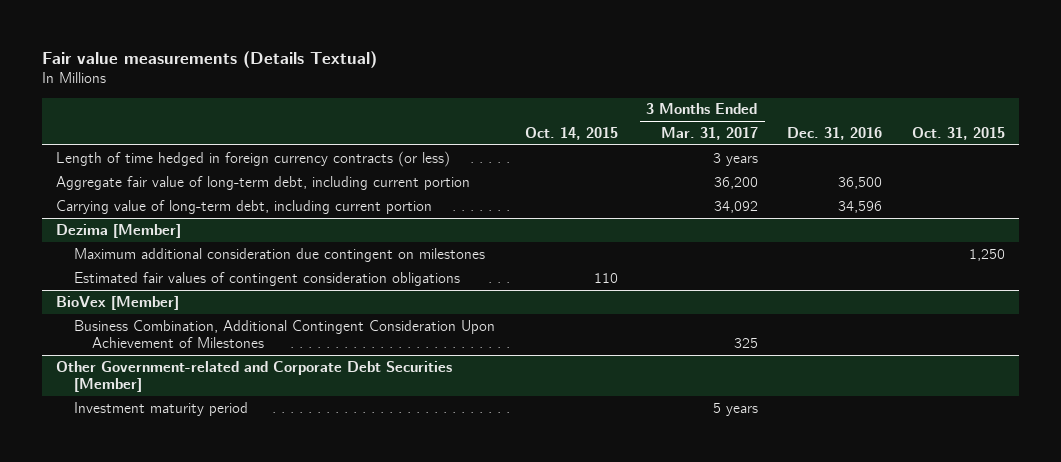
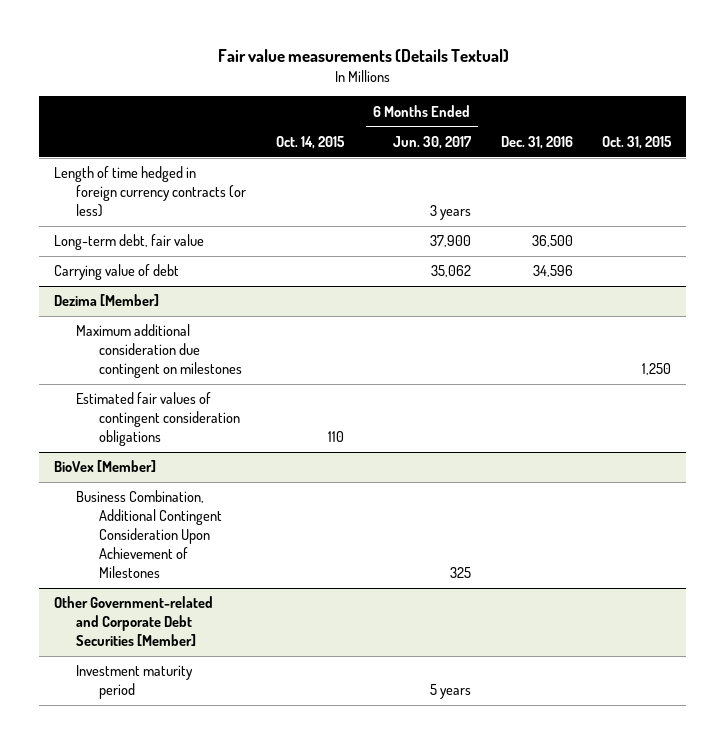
- | Oct. 14, 2015 | 3 Months Ended Mar. 31, 2017 | Dec. 31, 2016 | Oct. 31, 2015
+ | Oct. 14, 2015 | 6 Months Ended Jun. 30, 2017 | Dec. 31, 2016 | Oct. 31, 2015
- Aggregate fair value of long-term debt, including current portion | | 36,200 | 36,500 |
- Carrying value of long-term debt, including current portion | | 34,092 | 34,596 |
+ Long-term debt, fair value | | 37,900 | 36,500 |
+ Carrying value of debt | | 35,062 | 34,596 |

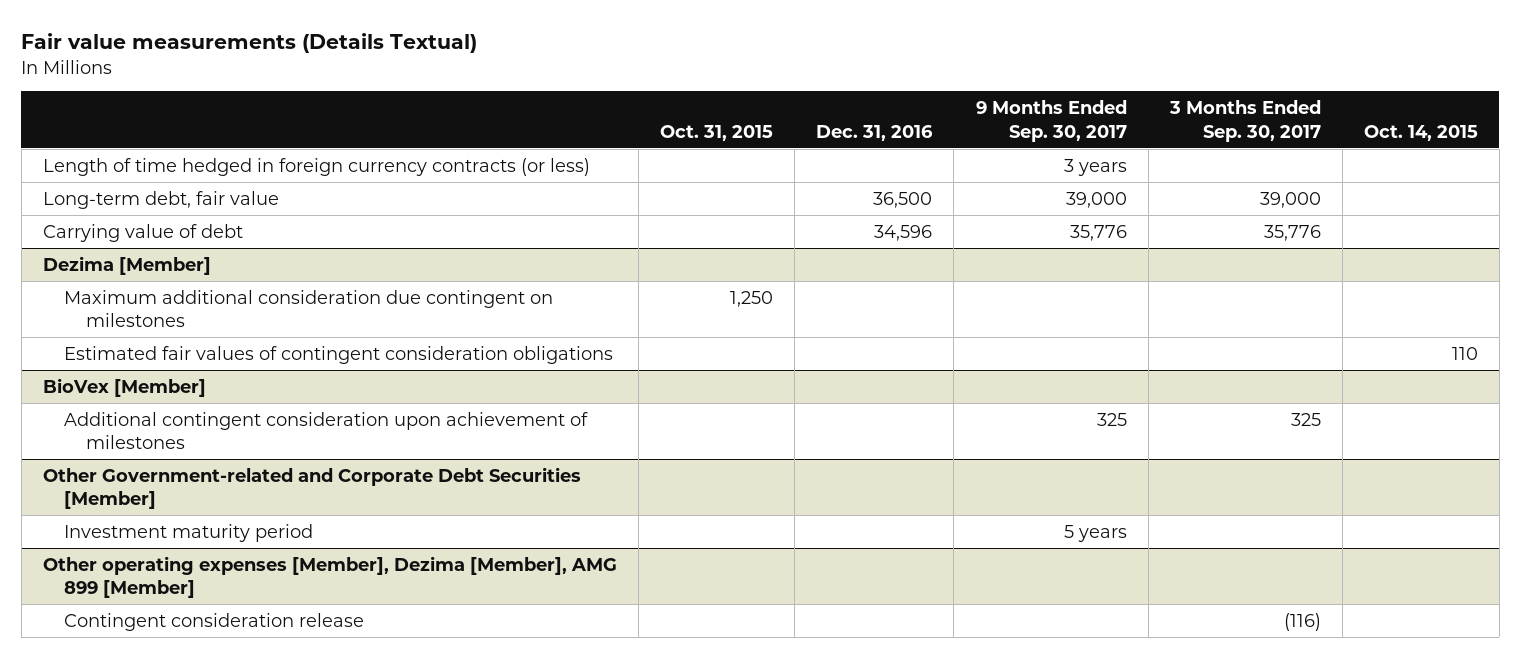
- | Oct. 14, 2015 | 6 Months Ended Jun. 30, 2017 | Dec. 31, 2016 | Oct. 31, 2015
+ | Oct. 31, 2015 | Dec. 31, 2016 | 9 Months Ended Sep. 30, 2017 | 3 Months Ended Sep. 30, 2017 | Oct. 14, 2015
@ BioVex [Member]
- Business Combination, Additional Contingent Consideration Upon Achievement of Milestones | | 325 | |
+ Additional contingent consideration upon achievement of milestones | | | 325 | 325 |
+ Other operating expenses [Member], Dezima [Member], AMG 899 [Member]
+ Contingent consideration release | | | | (116) |

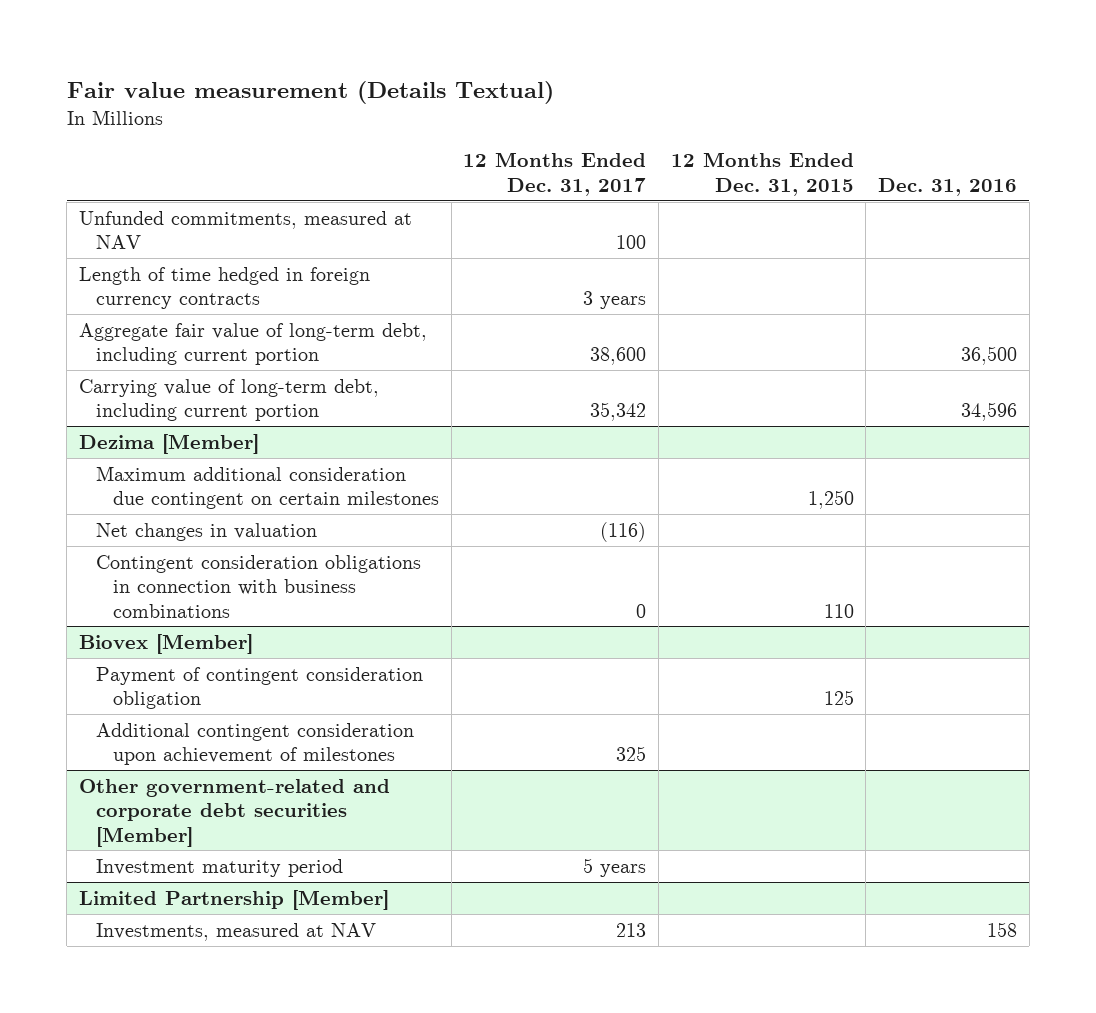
- Fair value measurements (Details Textual)
+ Fair value measurement (Details Textual)
- | Oct. 31, 2015 | Dec. 31, 2016 | 9 Months Ended Sep. 30, 2017 | 3 Months Ended Sep. 30, 2017 | Oct. 14, 2015
+ | 12 Months Ended Dec. 31, 2017 | 12 Months Ended Dec. 31, 2015 | Dec. 31, 2016
- Length of time hedged in foreign currency contracts (or less) | | | 3 years | |
- Long-term debt, fair value | | 36,500 | 39,000 | 39,000 |
- Carrying value of debt | | 34,596 | 35,776 | 35,776 |
+ Unfunded commitments, measured at NAV | 100 | |
+ Length of time hedged in foreign currency contracts | 3 years | |
+ Aggregate fair value of long-term debt, including current portion | 38,600 | | 36,500
+ Carrying value of long-term debt, including current portion | 35,342 | | 34,596
@ Dezima [Member]
- Maximum additional consideration due contingent on milestones | 1,250 | | | |
- Estimated fair values of contingent consideration obligations | | | | | 110
- BioVex [Member]
@ Dezima [Member]
+ Maximum additional consideration due contingent on certain milestones | | 1,250 |
+ Net changes in valuation | (116) | |
+ Contingent consideration obligations in connection with business combinations | 0 | 110 |
+ Biovex [Member]
+ Payment of contingent consideration obligation | | 125 |
- Other Government-related and Corporate Debt Securities [Member]
+ Other government-related and corporate debt securities [Member]
- Other operating expenses [Member], Dezima [Member], AMG 899 [Member]
- Contingent consideration release | | | | (116) |
+ Limited Partnership [Member]
+ Investments, measured at NAV | 213 | | 158

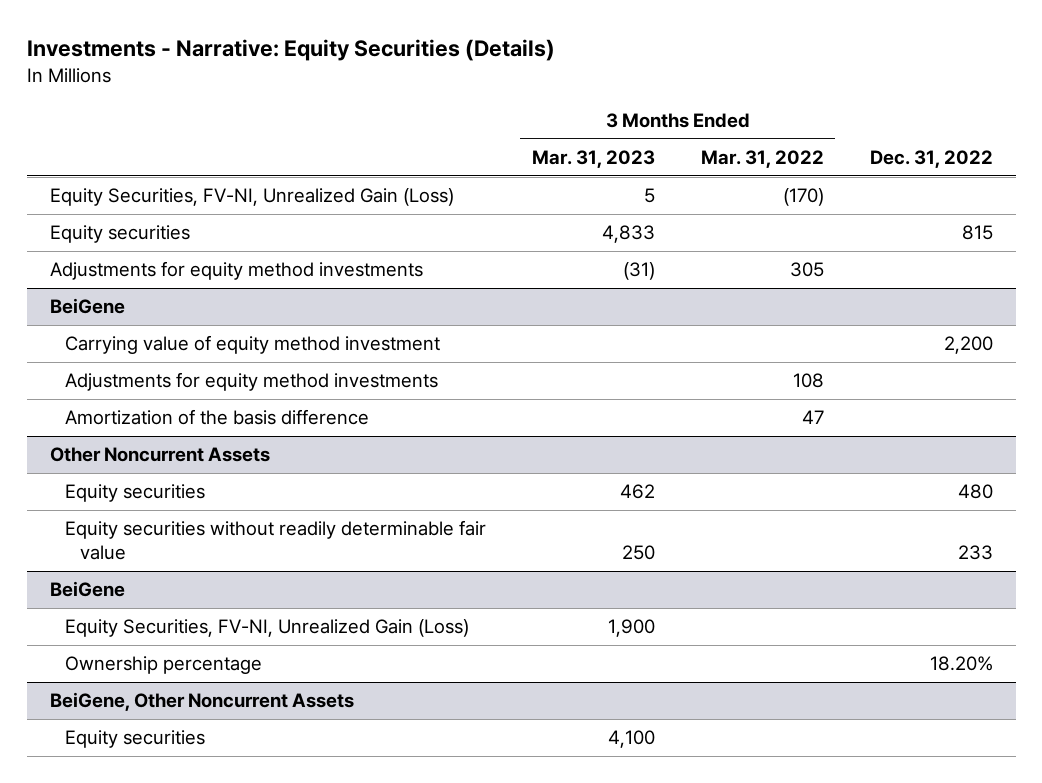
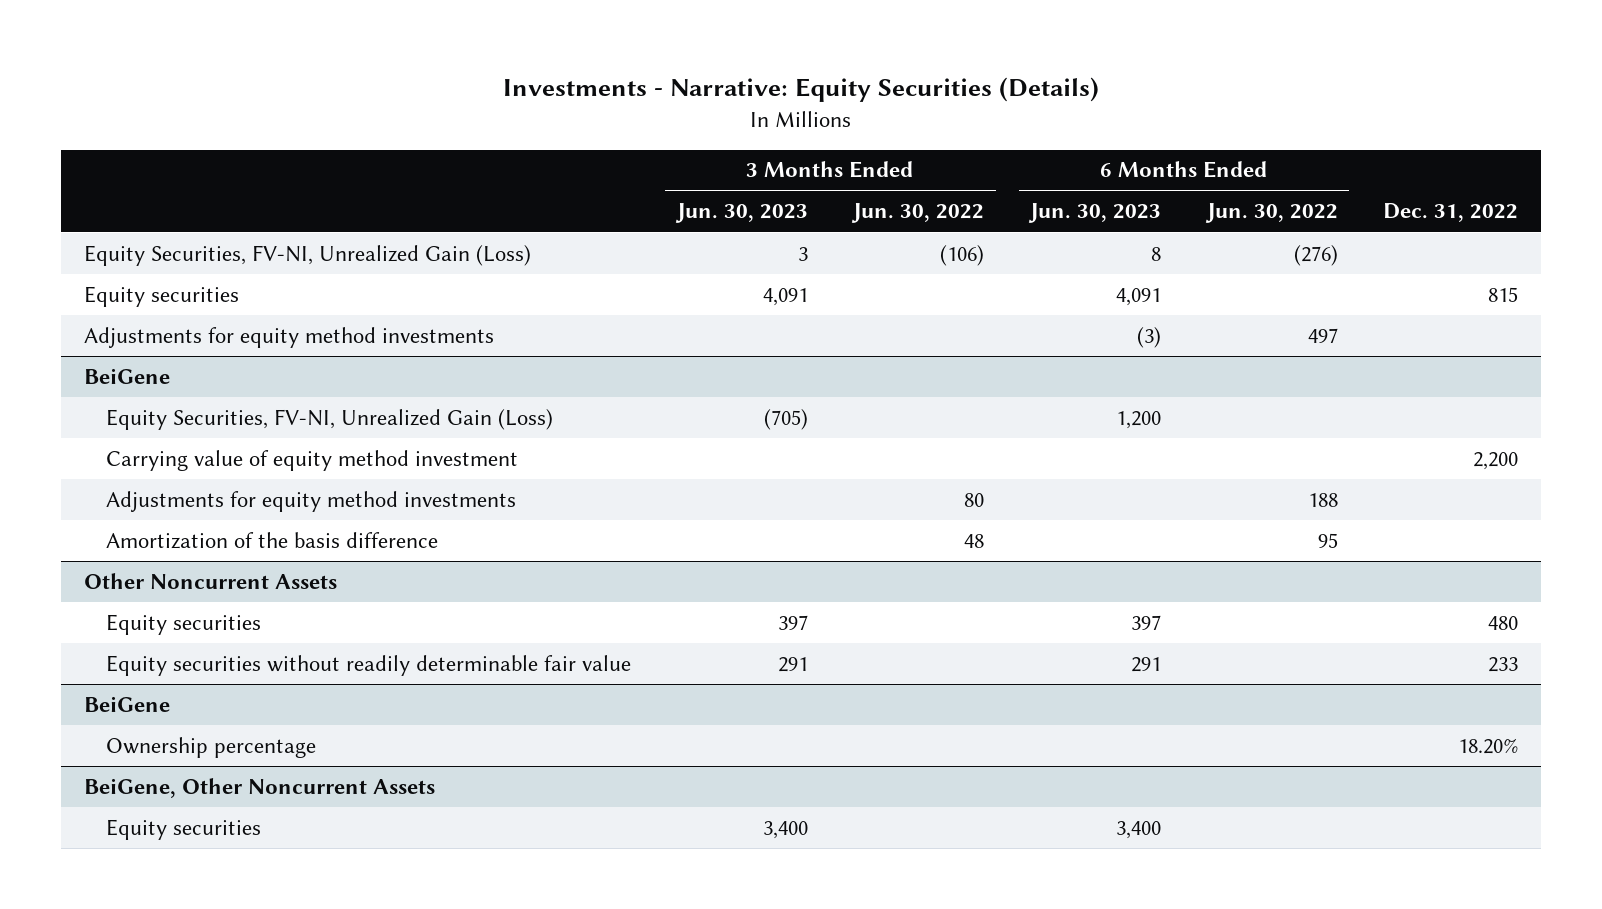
- | 3 Months Ended Mar. 31, 2023 | 3 Months Ended Mar. 31, 2022 | Dec. 31, 2022
+ | 3 Months Ended Jun. 30, 2023 | 3 Months Ended Jun. 30, 2022 | 6 Months Ended Jun. 30, 2023 | 6 Months Ended Jun. 30, 2022 | Dec. 31, 2022
@ BeiGene
moved up: Equity Securities, FV-NI, Unrealized Gain (Loss) | (705) | | 1,200 | |

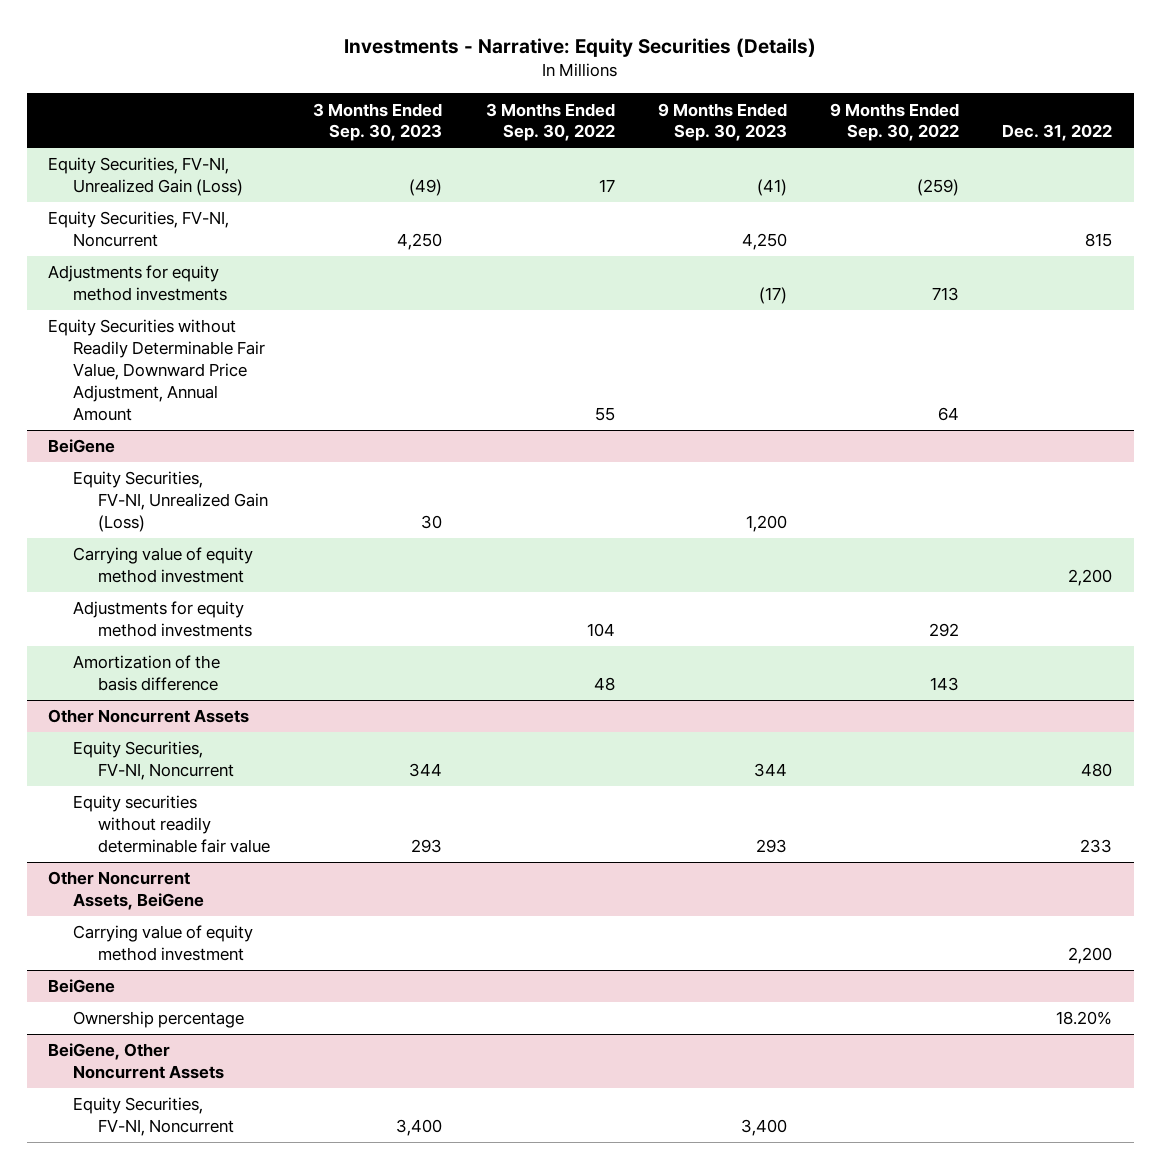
- | 3 Months Ended Jun. 30, 2023 | 3 Months Ended Jun. 30, 2022 | 6 Months Ended Jun. 30, 2023 | 6 Months Ended Jun. 30, 2022 | Dec. 31, 2022
+ | 3 Months Ended Sep. 30, 2023 | 3 Months Ended Sep. 30, 2022 | 9 Months Ended Sep. 30, 2023 | 9 Months Ended Sep. 30, 2022 | Dec. 31, 2022
- Equity securities | 4,091 | | 4,091 | | 815
+ Equity Securities, FV-NI, Noncurrent | 4,250 | | 4,250 | | 815
+ Equity Securities without Readily Determinable Fair Value, Downward Price Adjustment, Annual Amount | | 55 | | 64 |
@ Other Noncurrent Assets
- Equity securities | 397 | | 397 | | 480
+ Equity Securities, FV-NI, Noncurrent | 344 | | 344 | | 480
+ Other Noncurrent Assets, BeiGene
+ Carrying value of equity method investment | | | | | 2,200
@ BeiGene, Other Noncurrent Assets
- Equity securities | 3,400 | | 3,400 | |
+ Equity Securities, FV-NI, Noncurrent | 3,400 | | 3,400 | |

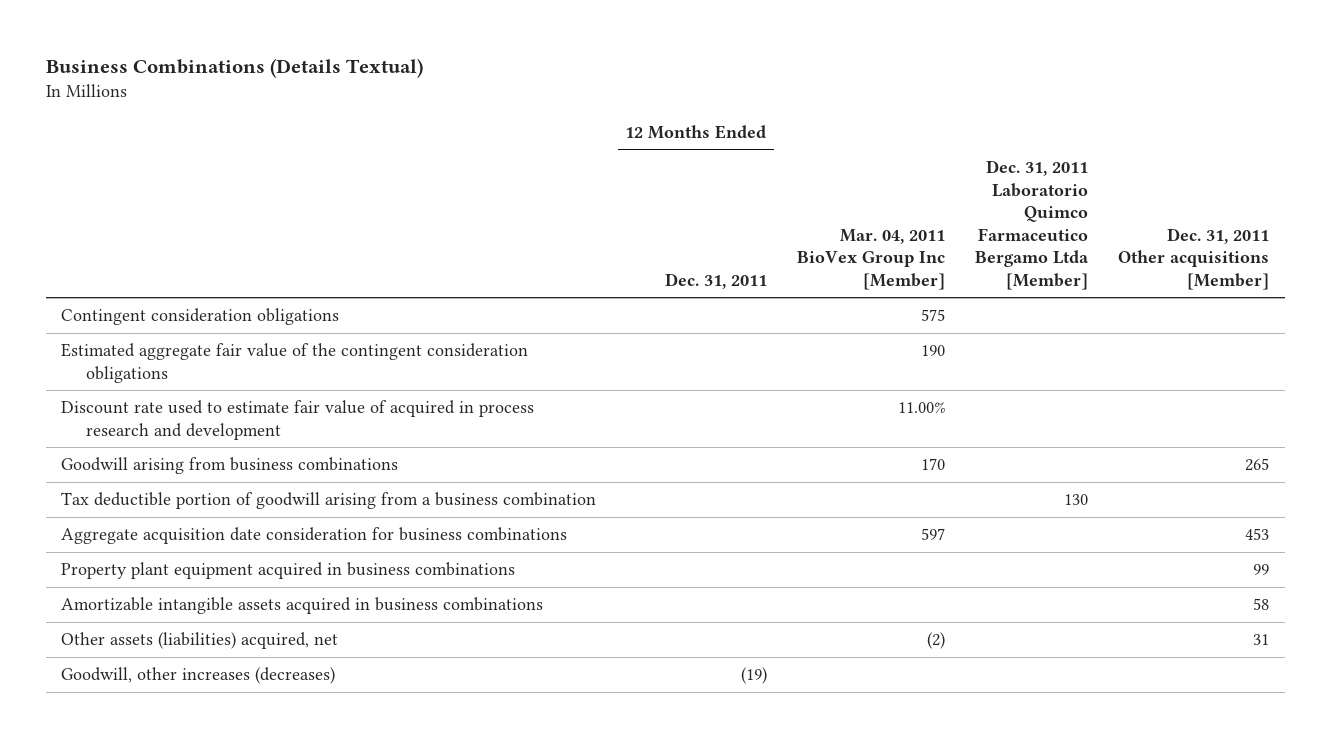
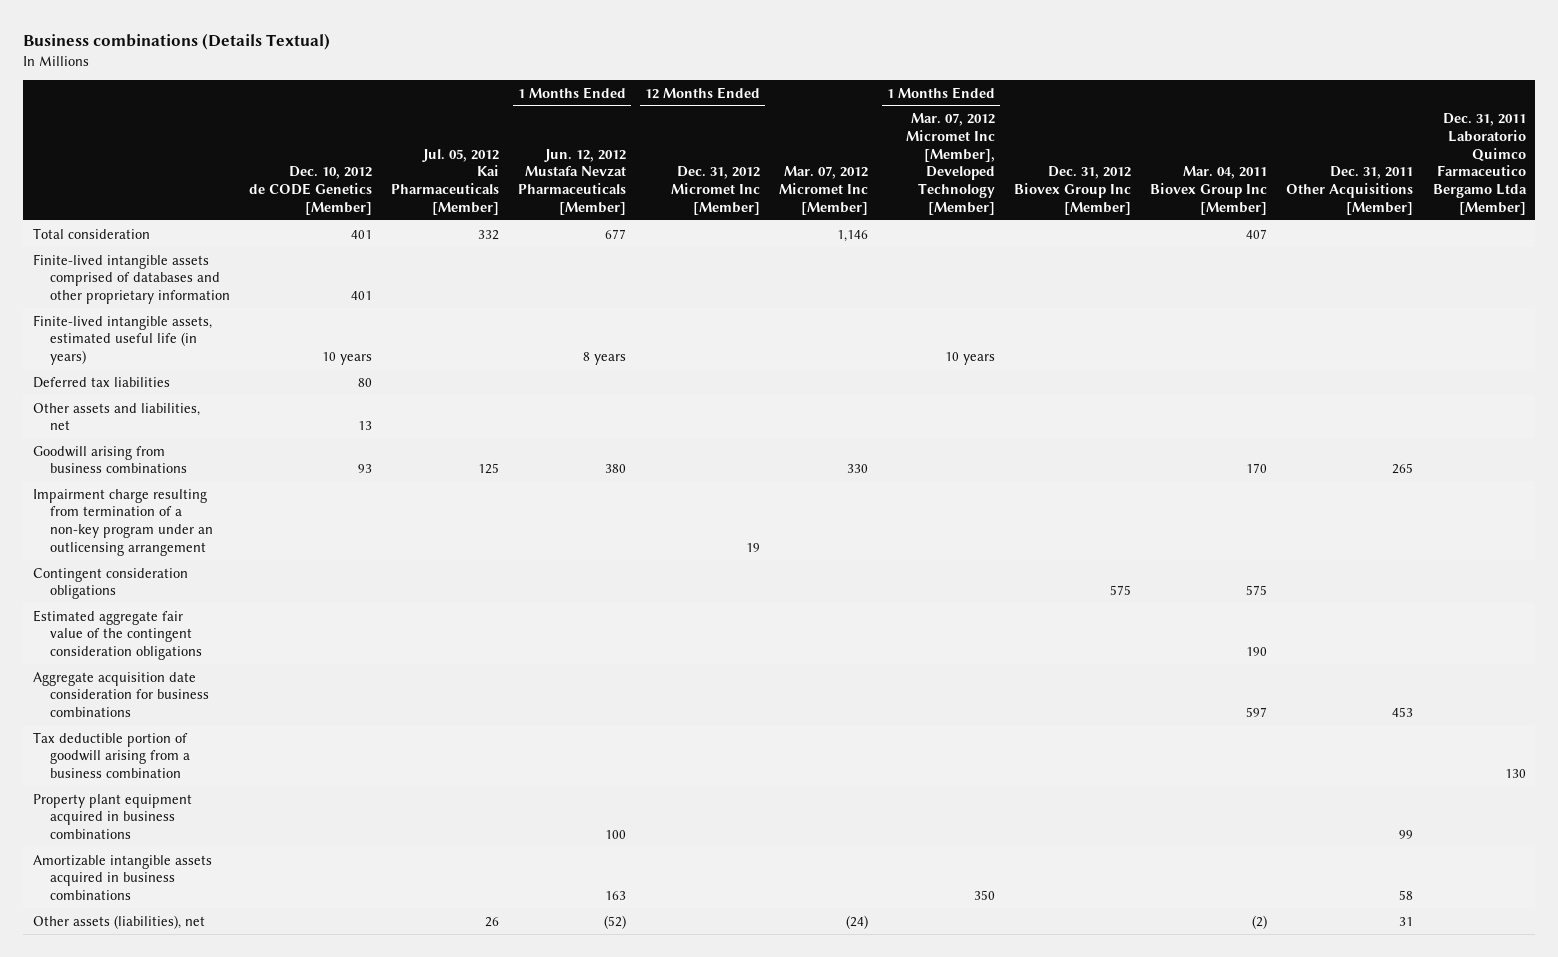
- Business Combinations (Details Textual)
+ Business combinations (Details Textual)
- | 12 Months Ended Dec. 31, 2011 | Mar. 04, 2011 BioVex Group Inc [Member] | Dec. 31, 2011 Laboratorio Quimco Farmaceutico Bergamo Ltda [Member] | Dec. 31, 2011 Other acquisitions [Member]
+ | Dec. 10, 2012 de CODE Genetics [Member] | Jul. 05, 2012 Kai Pharmaceuticals [Member] | 1 Months Ended Jun. 12, 2012 Mustafa Nevzat Pharmaceuticals [Member] | 12 Months Ended Dec. 31, 2012 Micromet Inc [Member] | Mar. 07, 2012 Micromet Inc [Member] | 1 Months Ended Mar. 07, 2012 Micromet Inc [Member], Developed Technology [Member] | Dec. 31, 2012 Biovex Group Inc [Member] | Mar. 04, 2011 Biovex Group Inc [Member] | Dec. 31, 2011 Other Acquisitions [Member] | Dec. 31, 2011 Laboratorio Quimco Farmaceutico Bergamo Ltda [Member]
+ Total consideration | 401 | 332 | 677 | | 1,146 | | | 407 | |
+ Finite-lived intangible assets comprised of databases and other proprietary information | 401 | | | | | | | | |
+ Finite-lived intangible assets, estimated useful life (in years) | 10 years | | 8 years | | | 10 years | | | |
+ Deferred tax liabilities | 80 | | | | | | | | |
+ Other assets and liabilities, net | 13 | | | | | | | | |
moved up: Goodwill arising from business combinations | 93 | 125 | 380 | | 330 | | | 170 | 265 |
+ Impairment charge resulting from termination of a non-key program under an outlicensing arrangement | | | | 19 | | | | | |
- Discount rate used to estimate fair value of acquired in process research and development | | 11.00% | |
moved down: Tax deductible portion of goodwill arising from a business combination | | | | | | | | | | 130
- Other assets (liabilities) acquired, net | | (2) | | 31
- Goodwill, other increases (decreases) | (19) | | |
+ Other assets (liabilities), net | | 26 | (52) | | (24) | | | (2) | 31 |

